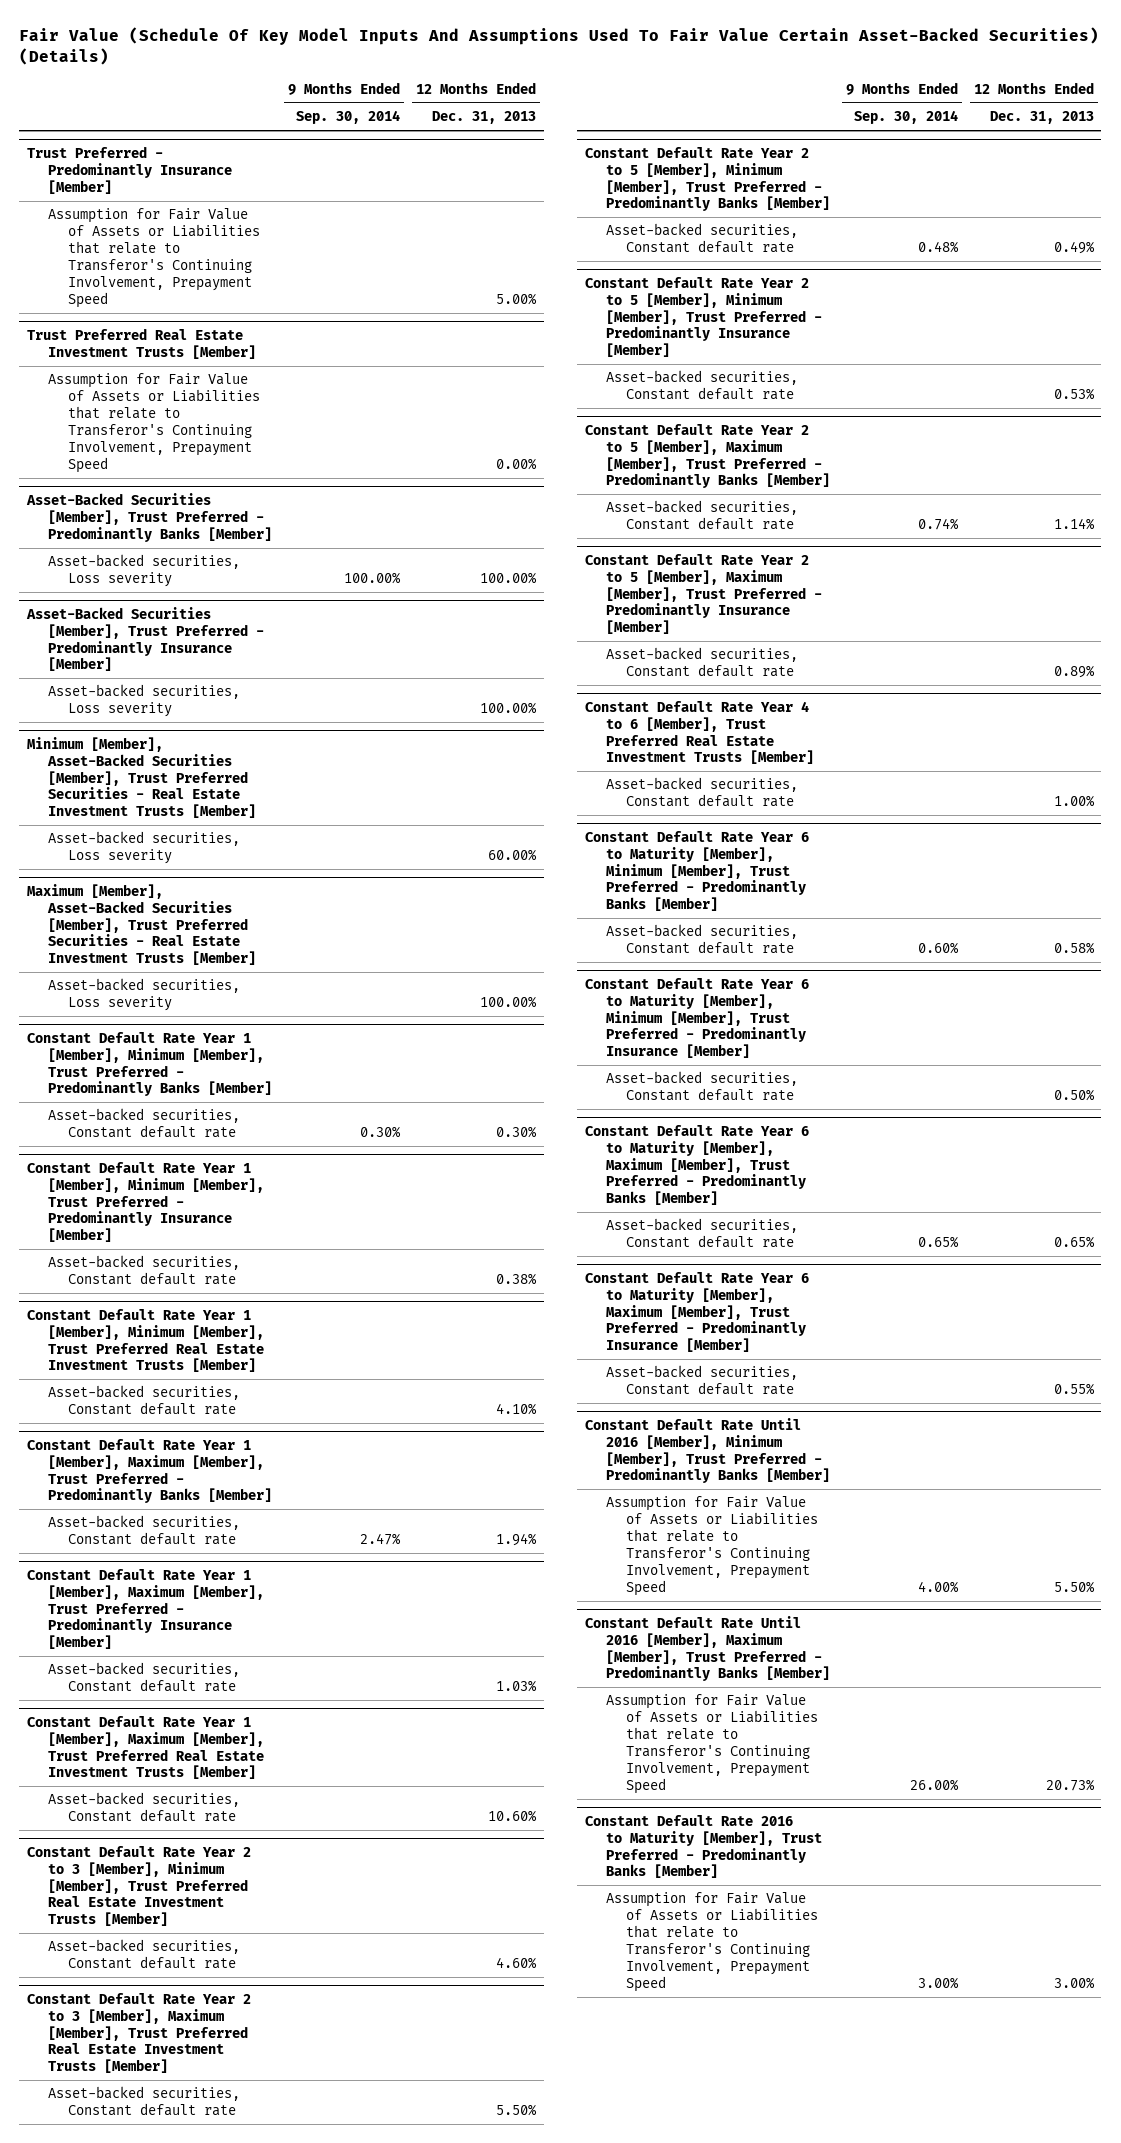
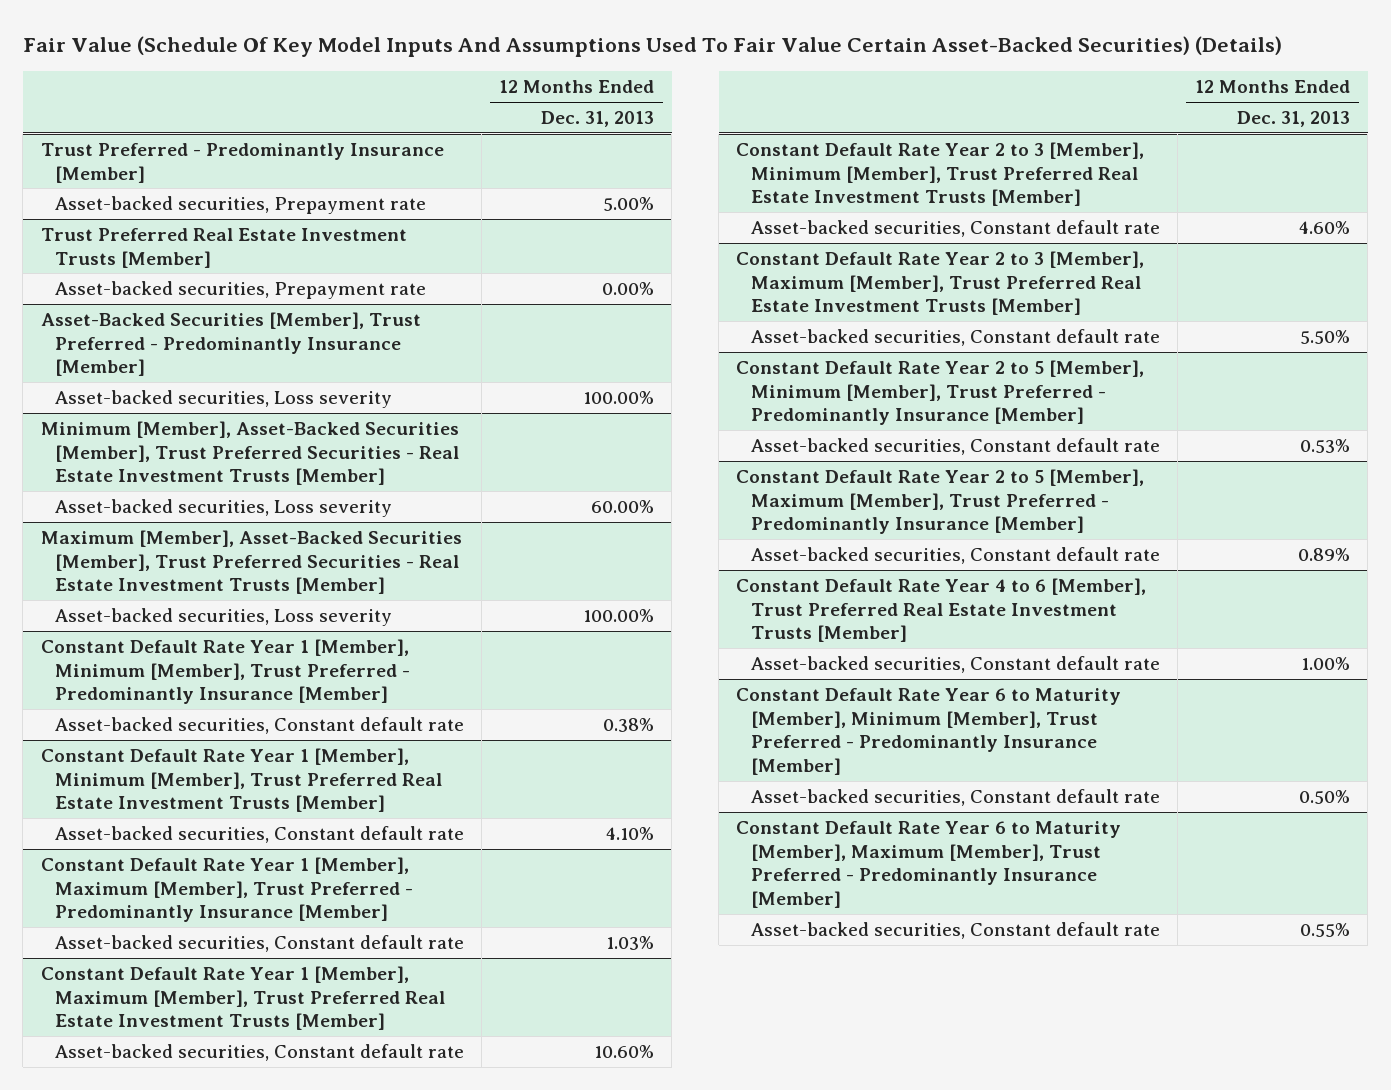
- | 9 Months Ended Sep. 30, 2014 | 12 Months Ended Dec. 31, 2013
+ | 12 Months Ended Dec. 31, 2013
@ Trust Preferred - Predominantly Insurance [Member]
- Assumption for Fair Value of Assets or Liabilities that relate to Transferor's Continuing Involvement, Prepayment Speed | | 5.00%
+ Asset-backed securities, Prepayment rate | 5.00%
@ Trust Preferred Real Estate Investment Trusts [Member]
- Assumption for Fair Value of Assets or Liabilities that relate to Transferor's Continuing Involvement, Prepayment Speed | | 0.00%
- Asset-Backed Securities [Member], Trust Preferred - Predominantly Banks [Member]
- Asset-backed securities, Loss severity | 100.00% | 100.00%
@ Trust Preferred Real Estate Investment Trusts [Member]
+ Asset-backed securities, Prepayment rate | 0.00%
- Constant Default Rate Year 1 [Member], Minimum [Member], Trust Preferred - Predominantly Banks [Member]
- Asset-backed securities, Constant default rate | 0.30% | 0.30%
- Constant Default Rate Year 1 [Member], Maximum [Member], Trust Preferred - Predominantly Banks [Member]
- Asset-backed securities, Constant default rate | 2.47% | 1.94%
- Constant Default Rate Year 2 to 5 [Member], Minimum [Member], Trust Preferred - Predominantly Banks [Member]
- Asset-backed securities, Constant default rate | 0.48% | 0.49%
- Constant Default Rate Year 2 to 5 [Member], Maximum [Member], Trust Preferred - Predominantly Banks [Member]
- Asset-backed securities, Constant default rate | 0.74% | 1.14%
- Constant Default Rate Year 6 to Maturity [Member], Minimum [Member], Trust Preferred - Predominantly Banks [Member]
- Asset-backed securities, Constant default rate | 0.60% | 0.58%
- Constant Default Rate Year 6 to Maturity [Member], Maximum [Member], Trust Preferred - Predominantly Banks [Member]
- Asset-backed securities, Constant default rate | 0.65% | 0.65%
- Constant Default Rate Until 2016 [Member], Minimum [Member], Trust Preferred - Predominantly Banks [Member]
- Assumption for Fair Value of Assets or Liabilities that relate to Transferor's Continuing Involvement, Prepayment Speed | 4.00% | 5.50%
- Constant Default Rate Until 2016 [Member], Maximum [Member], Trust Preferred - Predominantly Banks [Member]
- Assumption for Fair Value of Assets or Liabilities that relate to Transferor's Continuing Involvement, Prepayment Speed | 26.00% | 20.73%
- Constant Default Rate 2016 to Maturity [Member], Trust Preferred - Predominantly Banks [Member]
- Assumption for Fair Value of Assets or Liabilities that relate to Transferor's Continuing Involvement, Prepayment Speed | 3.00% | 3.00%

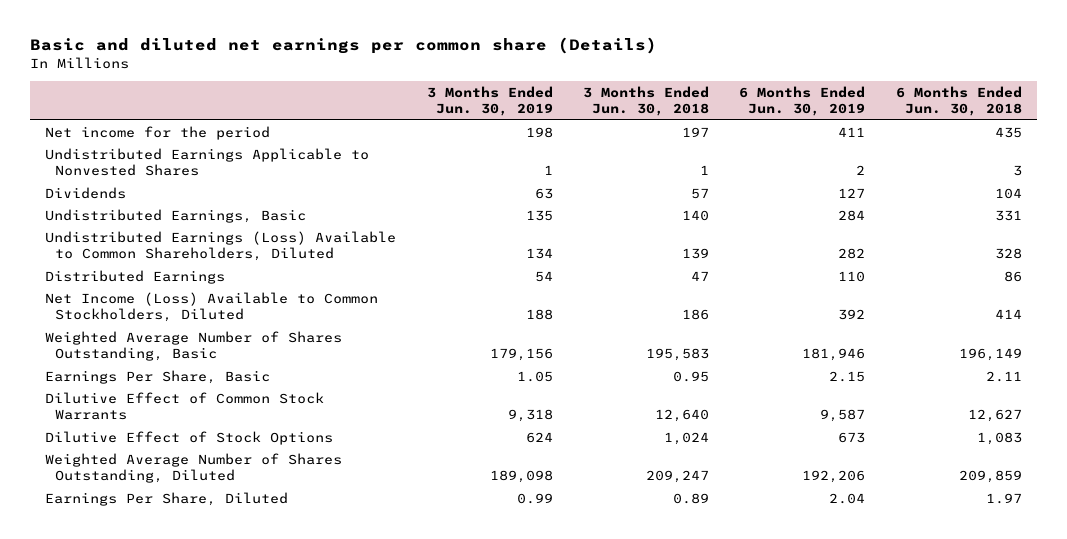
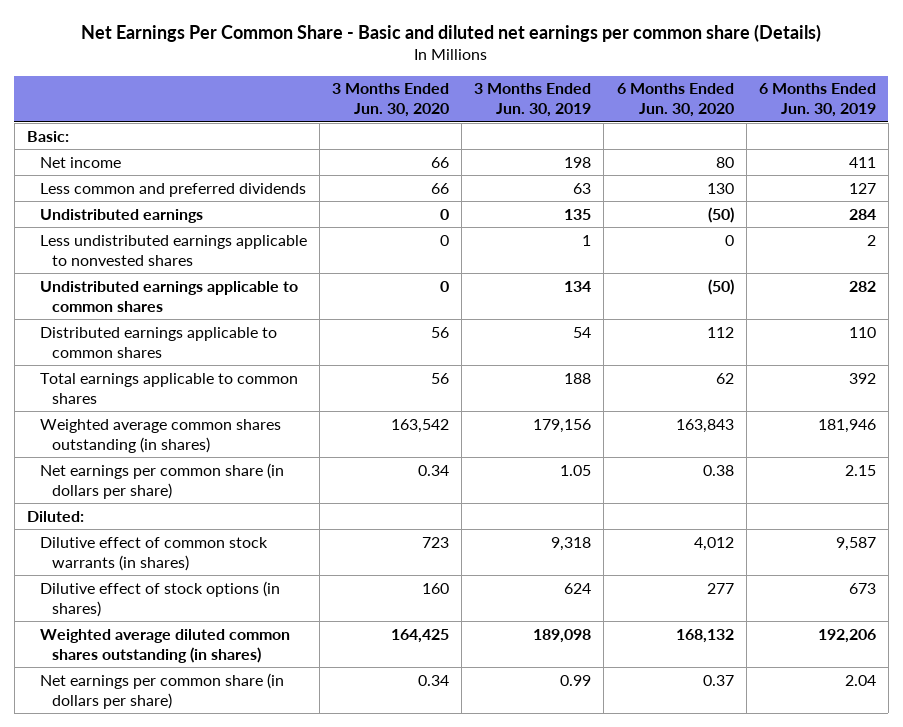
- Basic and diluted net earnings per common share (Details)
+ Net Earnings Per Common Share - Basic and diluted net earnings per common share (Details)
- | 3 Months Ended Jun. 30, 2019 | 3 Months Ended Jun. 30, 2018 | 6 Months Ended Jun. 30, 2019 | 6 Months Ended Jun. 30, 2018
+ | 3 Months Ended Jun. 30, 2020 | 3 Months Ended Jun. 30, 2019 | 6 Months Ended Jun. 30, 2020 | 6 Months Ended Jun. 30, 2019
- Net income for the period | 198 | 197 | 411 | 435
- Undistributed Earnings Applicable to Nonvested Shares | 1 | 1 | 2 | 3
- Dividends | 63 | 57 | 127 | 104
- Undistributed Earnings, Basic | 135 | 140 | 284 | 331
- Undistributed Earnings (Loss) Available to Common Shareholders, Diluted | 134 | 139 | 282 | 328
- Distributed Earnings | 54 | 47 | 110 | 86
- Net Income (Loss) Available to Common Stockholders, Diluted | 188 | 186 | 392 | 414
- Weighted Average Number of Shares Outstanding, Basic | 179,156 | 195,583 | 181,946 | 196,149
- Earnings Per Share, Basic | 1.05 | 0.95 | 2.15 | 2.11
- Dilutive Effect of Common Stock Warrants | 9,318 | 12,640 | 9,587 | 12,627
- Dilutive Effect of Stock Options | 624 | 1,024 | 673 | 1,083
- Weighted Average Number of Shares Outstanding, Diluted | 189,098 | 209,247 | 192,206 | 209,859
- Earnings Per Share, Diluted | 0.99 | 0.89 | 2.04 | 1.97
+ Basic:
+ Net income | 66 | 198 | 80 | 411
+ Less common and preferred dividends | 66 | 63 | 130 | 127
+ Undistributed earnings | 0 | 135 | (50) | 284
+ Less undistributed earnings applicable to nonvested shares | 0 | 1 | 0 | 2
+ Undistributed earnings applicable to common shares | 0 | 134 | (50) | 282
+ Distributed earnings applicable to common shares | 56 | 54 | 112 | 110
+ Total earnings applicable to common shares | 56 | 188 | 62 | 392
+ Weighted average common shares outstanding (in shares) | 163,542 | 179,156 | 163,843 | 181,946
+ Net earnings per common share (in dollars per share) | 0.34 | 1.05 | 0.38 | 2.15
+ Diluted:
+ Dilutive effect of common stock warrants (in shares) | 723 | 9,318 | 4,012 | 9,587
+ Dilutive effect of stock options (in shares) | 160 | 624 | 277 | 673
+ Weighted average diluted common shares outstanding (in shares) | 164,425 | 189,098 | 168,132 | 192,206
+ Net earnings per common share (in dollars per share) | 0.34 | 0.99 | 0.37 | 2.04

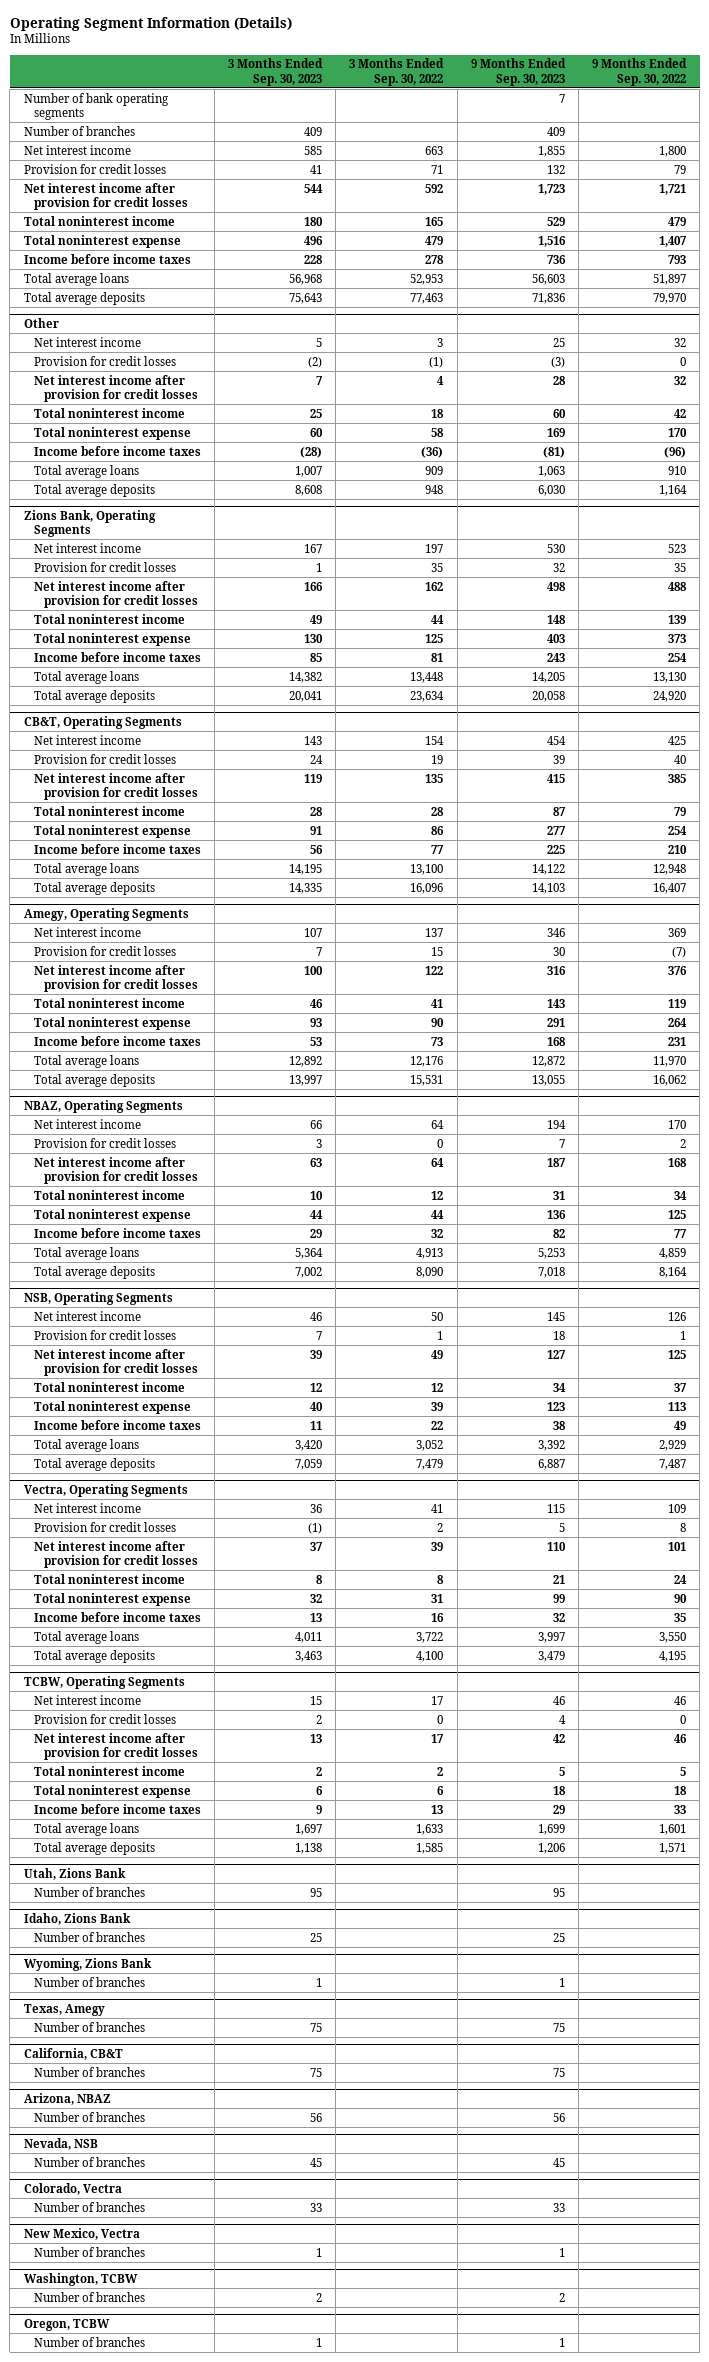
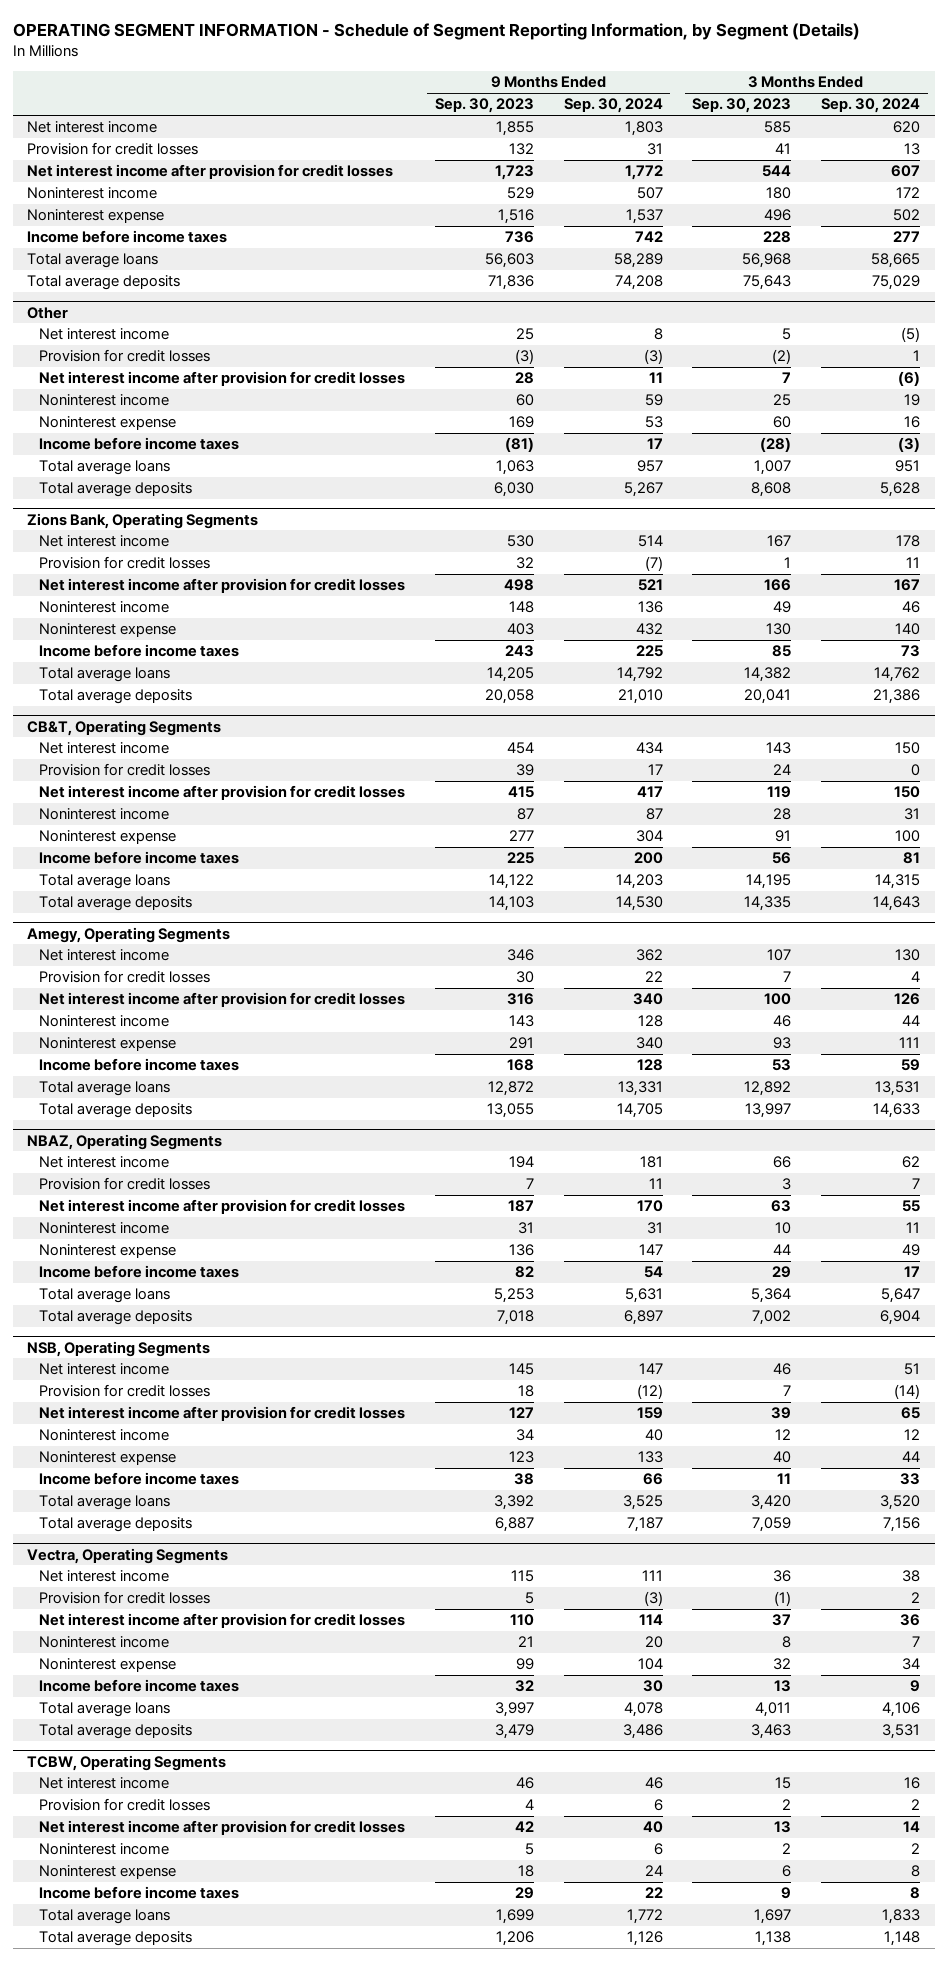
- Operating Segment Information (Details)
+ OPERATING SEGMENT INFORMATION - Schedule of Segment Reporting Information, by Segment (Details)
- | 3 Months Ended Sep. 30, 2023 | 3 Months Ended Sep. 30, 2022 | 9 Months Ended Sep. 30, 2023 | 9 Months Ended Sep. 30, 2022
+ | 9 Months Ended Sep. 30, 2023 | 9 Months Ended Sep. 30, 2024 | 3 Months Ended Sep. 30, 2023 | 3 Months Ended Sep. 30, 2024
- Number of bank operating segments | | | 7 |
- Number of branches | 409 | | 409 |
- Total noninterest income | 180 | 165 | 529 | 479
- Total noninterest expense | 496 | 479 | 1,516 | 1,407
+ Noninterest income | 529 | 507 | 180 | 172
+ Noninterest expense | 1,516 | 1,537 | 496 | 502
@ Other
- Total noninterest income | 25 | 18 | 60 | 42
- Total noninterest expense | 60 | 58 | 169 | 170
+ Noninterest income | 60 | 59 | 25 | 19
+ Noninterest expense | 169 | 53 | 60 | 16
@ Zions Bank, Operating Segments
- Total noninterest income | 49 | 44 | 148 | 139
- Total noninterest expense | 130 | 125 | 403 | 373
+ Noninterest income | 148 | 136 | 49 | 46
+ Noninterest expense | 403 | 432 | 130 | 140
@ CB&T, Operating Segments
- Total noninterest income | 28 | 28 | 87 | 79
- Total noninterest expense | 91 | 86 | 277 | 254
+ Noninterest income | 87 | 87 | 28 | 31
+ Noninterest expense | 277 | 304 | 91 | 100
@ Amegy, Operating Segments
- Total noninterest income | 46 | 41 | 143 | 119
- Total noninterest expense | 93 | 90 | 291 | 264
+ Noninterest income | 143 | 128 | 46 | 44
+ Noninterest expense | 291 | 340 | 93 | 111
@ NBAZ, Operating Segments
- Total noninterest income | 10 | 12 | 31 | 34
- Total noninterest expense | 44 | 44 | 136 | 125
+ Noninterest income | 31 | 31 | 10 | 11
+ Noninterest expense | 136 | 147 | 44 | 49
@ NSB, Operating Segments
- Total noninterest income | 12 | 12 | 34 | 37
- Total noninterest expense | 40 | 39 | 123 | 113
+ Noninterest income | 34 | 40 | 12 | 12
+ Noninterest expense | 123 | 133 | 40 | 44
@ Vectra, Operating Segments
- Total noninterest income | 8 | 8 | 21 | 24
- Total noninterest expense | 32 | 31 | 99 | 90
+ Noninterest income | 21 | 20 | 8 | 7
+ Noninterest expense | 99 | 104 | 32 | 34
@ TCBW, Operating Segments
- Total noninterest income | 2 | 2 | 5 | 5
- Total noninterest expense | 6 | 6 | 18 | 18
+ Noninterest income | 5 | 6 | 2 | 2
+ Noninterest expense | 18 | 24 | 6 | 8
- Utah, Zions Bank
- Number of branches | 95 | | 95 |
- Idaho, Zions Bank
- Number of branches | 25 | | 25 |
- Wyoming, Zions Bank
- Number of branches | 1 | | 1 |
- Texas, Amegy
- Number of branches | 75 | | 75 |
- California, CB&T
- Number of branches | 75 | | 75 |
- Arizona, NBAZ
- Number of branches | 56 | | 56 |
- Nevada, NSB
- Number of branches | 45 | | 45 |
- Colorado, Vectra
- Number of branches | 33 | | 33 |
- New Mexico, Vectra
- Number of branches | 1 | | 1 |
- Washington, TCBW
- Number of branches | 2 | | 2 |
- Oregon, TCBW
- Number of branches | 1 | | 1 |

